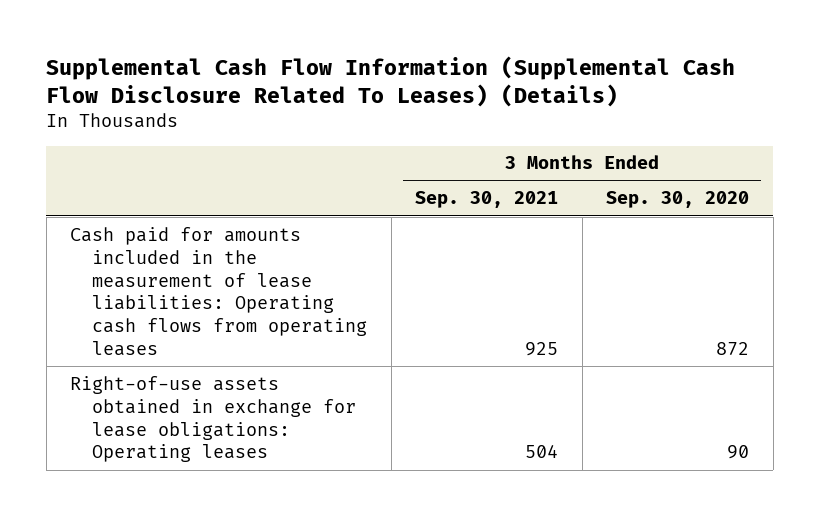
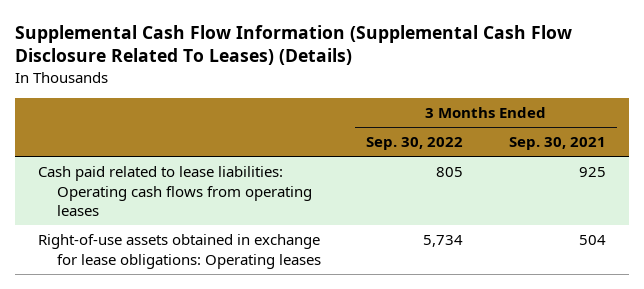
- | 3 Months Ended Sep. 30, 2021 | 3 Months Ended Sep. 30, 2020
+ | 3 Months Ended Sep. 30, 2022 | 3 Months Ended Sep. 30, 2021
- Cash paid for amounts included in the measurement of lease liabilities: Operating cash flows from operating leases | 925 | 872
+ Cash paid related to lease liabilities: Operating cash flows from operating leases | 805 | 925

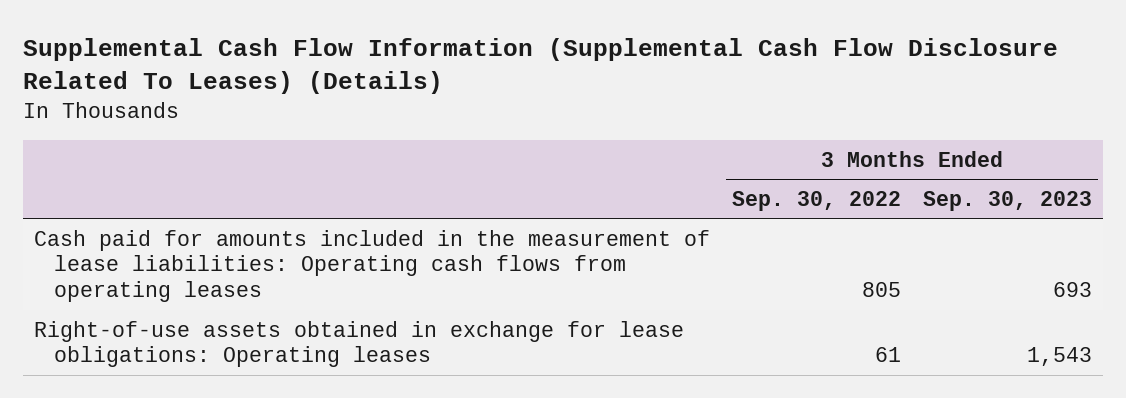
- | 3 Months Ended Sep. 30, 2022 | 3 Months Ended Sep. 30, 2021
+ | 3 Months Ended Sep. 30, 2022 | 3 Months Ended Sep. 30, 2023
- Cash paid related to lease liabilities: Operating cash flows from operating leases | 805 | 925
- Right-of-use assets obtained in exchange for lease obligations: Operating leases | 5,734 | 504
+ Cash paid for amounts included in the measurement of lease liabilities: Operating cash flows from operating leases | 805 | 693
+ Right-of-use assets obtained in exchange for lease obligations: Operating leases | 61 | 1,543

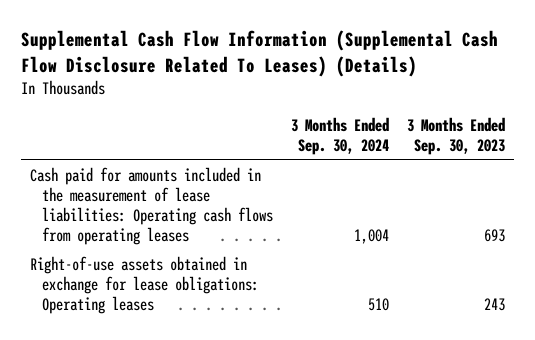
- | 3 Months Ended Sep. 30, 2022 | 3 Months Ended Sep. 30, 2023
+ | 3 Months Ended Sep. 30, 2024 | 3 Months Ended Sep. 30, 2023
- Right-of-use assets obtained in exchange for lease obligations: Operating leases | 61 | 1,543
+ Right-of-use assets obtained in exchange for lease obligations: Operating leases | 510 | 243

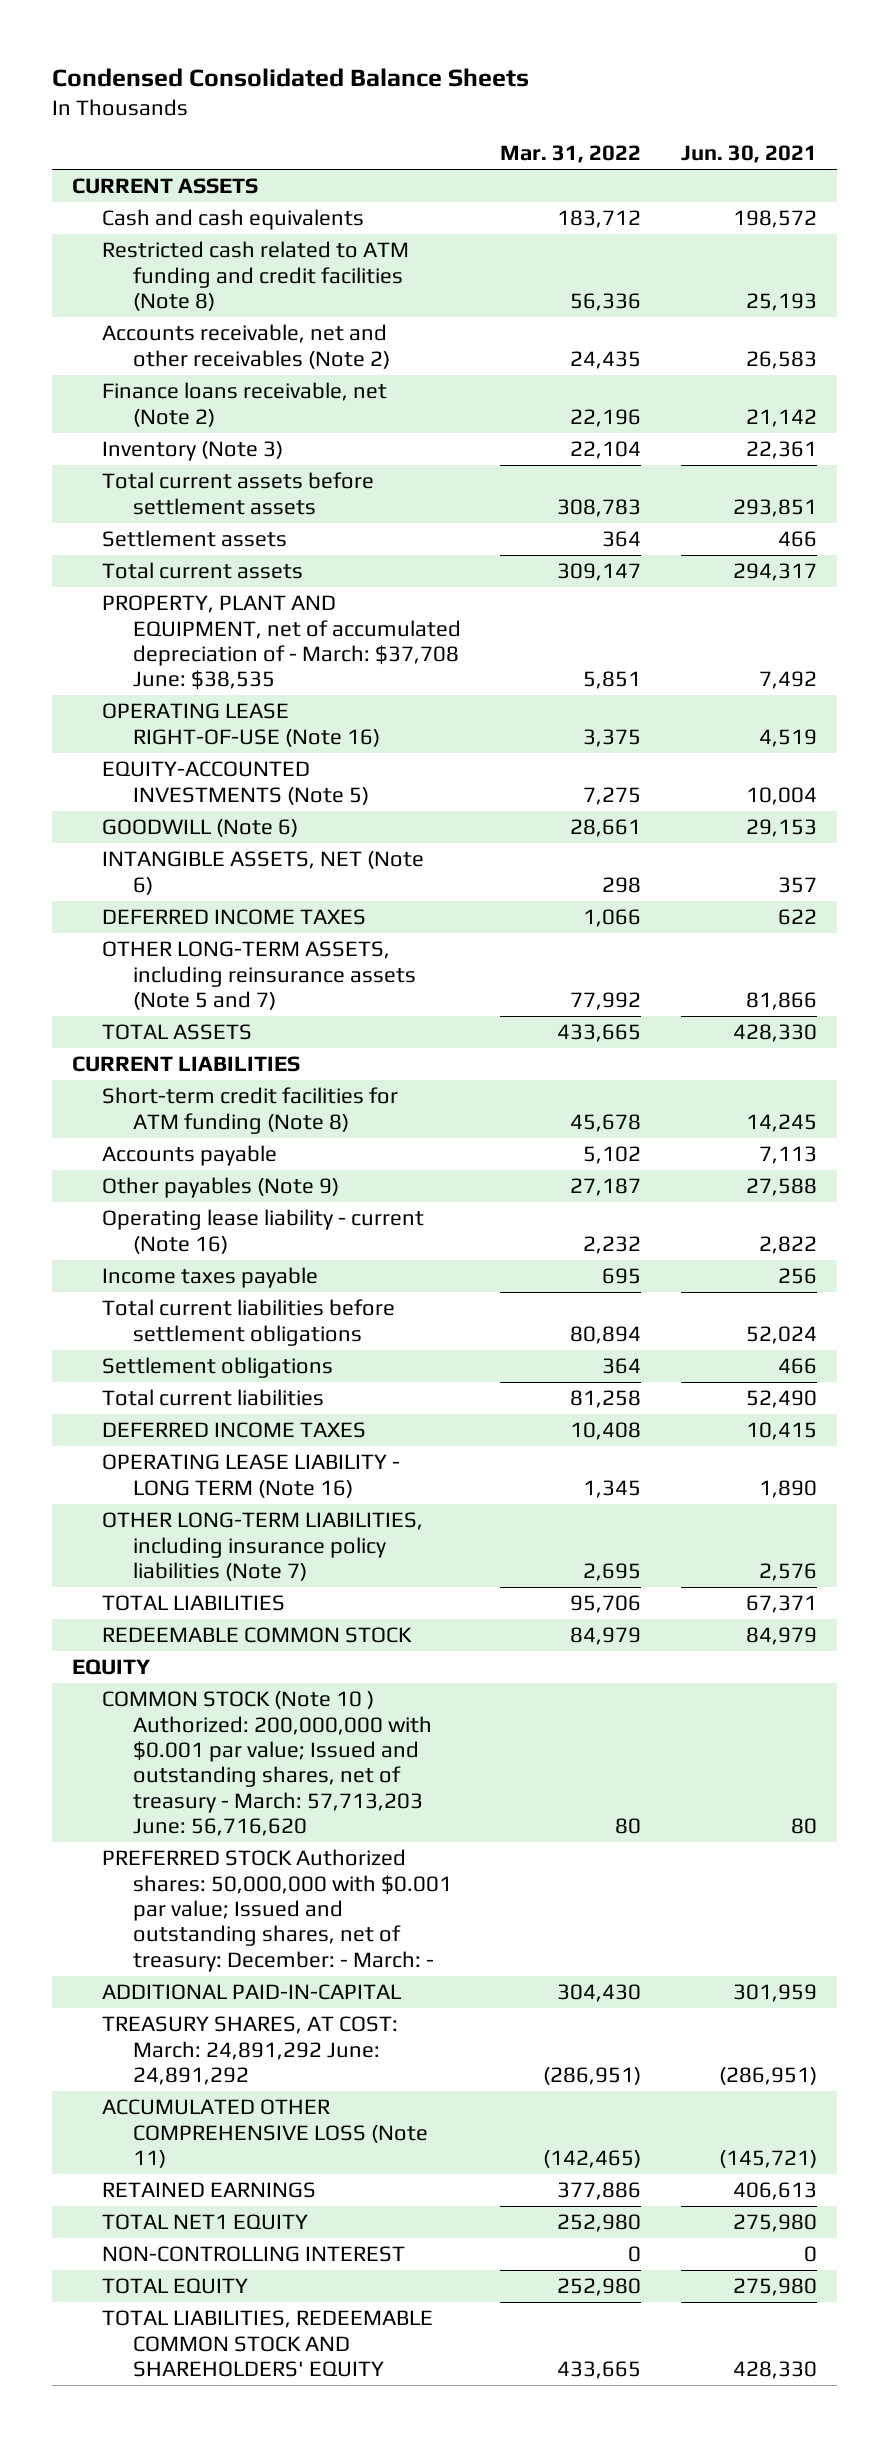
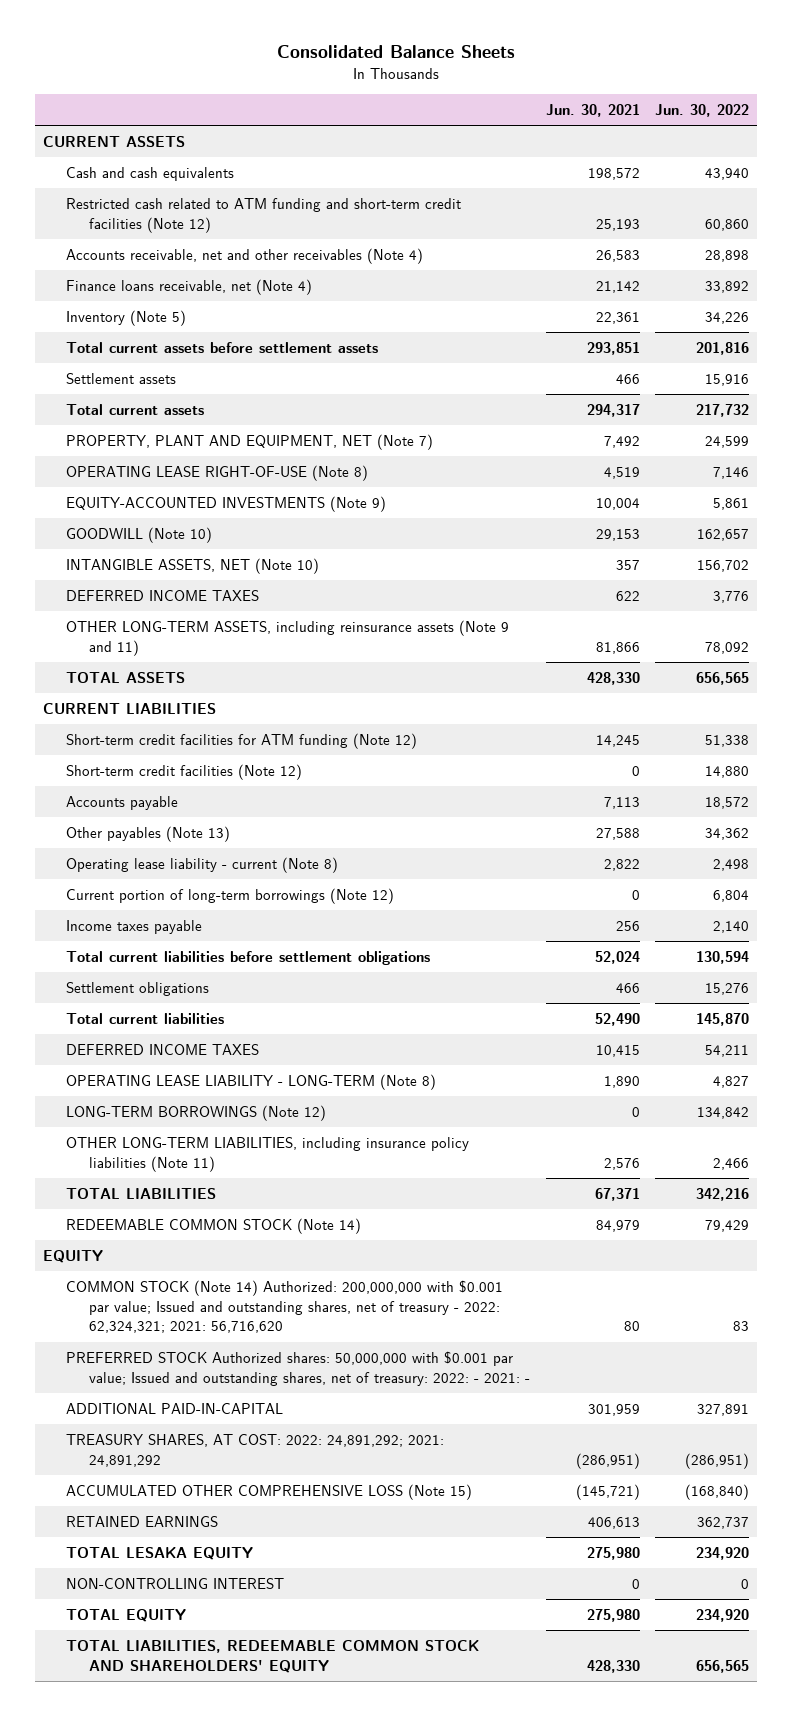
- Condensed Consolidated Balance Sheets
+ Consolidated Balance Sheets
- | Mar. 31, 2022 | Jun. 30, 2021
+ | Jun. 30, 2021 | Jun. 30, 2022
- Restricted cash related to ATM funding and credit facilities (Note 8) | 56,336 | 25,193
- Accounts receivable, net and other receivables (Note 2) | 24,435 | 26,583
- Finance loans receivable, net (Note 2) | 22,196 | 21,142
- Inventory (Note 3) | 22,104 | 22,361
+ Restricted cash related to ATM funding and short-term credit facilities (Note 12) | 25,193 | 60,860
+ Accounts receivable, net and other receivables (Note 4) | 26,583 | 28,898
+ Finance loans receivable, net (Note 4) | 21,142 | 33,892
+ Inventory (Note 5) | 22,361 | 34,226
- PROPERTY, PLANT AND EQUIPMENT, net of accumulated depreciation of - March: $37,708 June: $38,535 | 5,851 | 7,492
- OPERATING LEASE RIGHT-OF-USE (Note 16) | 3,375 | 4,519
- EQUITY-ACCOUNTED INVESTMENTS (Note 5) | 7,275 | 10,004
- GOODWILL (Note 6) | 28,661 | 29,153
- INTANGIBLE ASSETS, NET (Note 6) | 298 | 357
+ PROPERTY, PLANT AND EQUIPMENT, NET (Note 7) | 7,492 | 24,599
+ OPERATING LEASE RIGHT-OF-USE (Note 8) | 4,519 | 7,146
+ EQUITY-ACCOUNTED INVESTMENTS (Note 9) | 10,004 | 5,861
+ GOODWILL (Note 10) | 29,153 | 162,657
+ INTANGIBLE ASSETS, NET (Note 10) | 357 | 156,702
- OTHER LONG-TERM ASSETS, including reinsurance assets (Note 5 and 7) | 77,992 | 81,866
+ OTHER LONG-TERM ASSETS, including reinsurance assets (Note 9 and 11) | 81,866 | 78,092
- Short-term credit facilities for ATM funding (Note 8) | 45,678 | 14,245
+ Short-term credit facilities for ATM funding (Note 12) | 14,245 | 51,338
+ Short-term credit facilities (Note 12) | 0 | 14,880
- Other payables (Note 9) | 27,187 | 27,588
- Operating lease liability - current (Note 16) | 2,232 | 2,822
+ Other payables (Note 13) | 27,588 | 34,362
+ Operating lease liability - current (Note 8) | 2,822 | 2,498
+ Current portion of long-term borrowings (Note 12) | 0 | 6,804
- OPERATING LEASE LIABILITY - LONG TERM (Note 16) | 1,345 | 1,890
- OTHER LONG-TERM LIABILITIES, including insurance policy liabilities (Note 7) | 2,695 | 2,576
+ OPERATING LEASE LIABILITY - LONG-TERM (Note 8) | 1,890 | 4,827
+ LONG-TERM BORROWINGS (Note 12) | 0 | 134,842
+ OTHER LONG-TERM LIABILITIES, including insurance policy liabilities (Note 11) | 2,576 | 2,466
- REDEEMABLE COMMON STOCK | 84,979 | 84,979
+ REDEEMABLE COMMON STOCK (Note 14) | 84,979 | 79,429
- COMMON STOCK (Note 10 ) Authorized: 200,000,000 with $0.001 par value; Issued and outstanding shares, net of treasury - March: 57,713,203 June: 56,716,620 | 80 | 80
- PREFERRED STOCK Authorized shares: 50,000,000 with $0.001 par value; Issued and outstanding shares, net of treasury: December: - March: -
+ COMMON STOCK (Note 14) Authorized: 200,000,000 with $0.001 par value; Issued and outstanding shares, net of treasury - 2022: 62,324,321; 2021: 56,716,620 | 80 | 83
+ PREFERRED STOCK Authorized shares: 50,000,000 with $0.001 par value; Issued and outstanding shares, net of treasury: 2022: - 2021: -
- TREASURY SHARES, AT COST: March: 24,891,292 June: 24,891,292 | (286,951) | (286,951)
- ACCUMULATED OTHER COMPREHENSIVE LOSS (Note 11) | (142,465) | (145,721)
+ TREASURY SHARES, AT COST: 2022: 24,891,292; 2021: 24,891,292 | (286,951) | (286,951)
+ ACCUMULATED OTHER COMPREHENSIVE LOSS (Note 15) | (145,721) | (168,840)
- TOTAL NET1 EQUITY | 252,980 | 275,980
+ TOTAL LESAKA EQUITY | 275,980 | 234,920

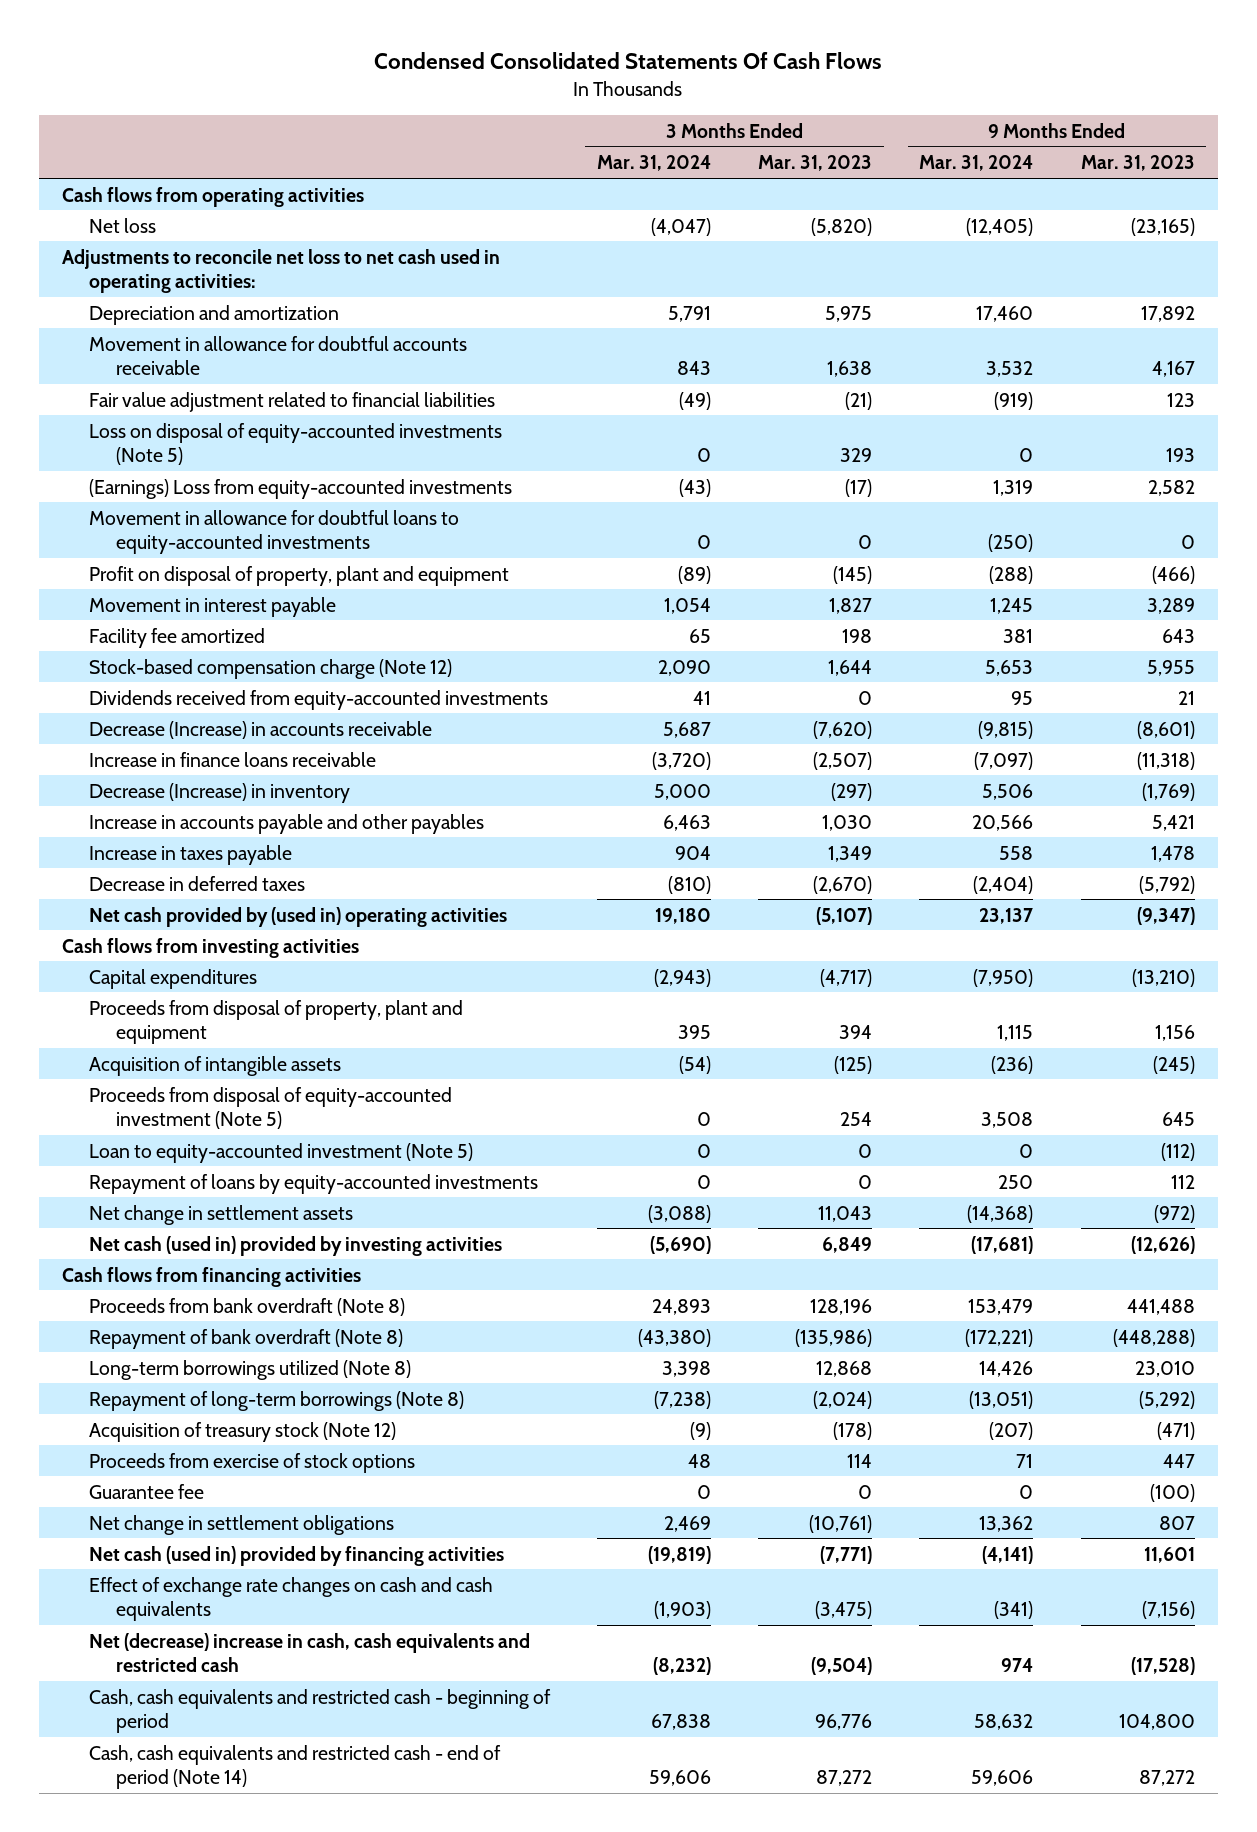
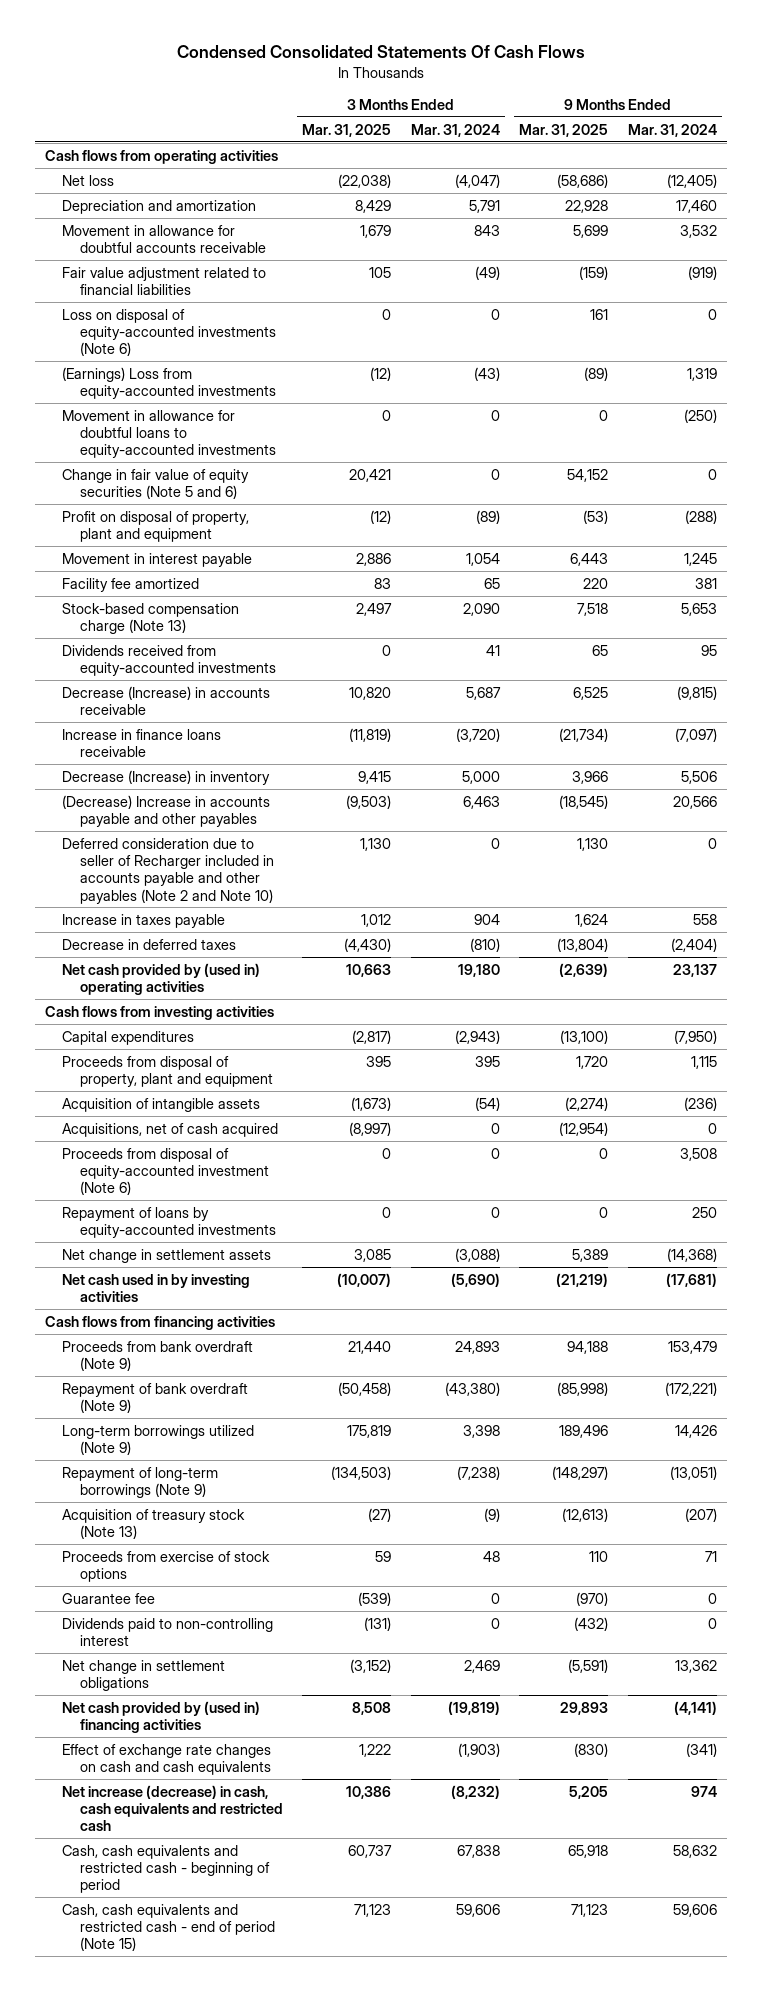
- | 3 Months Ended Mar. 31, 2024 | 3 Months Ended Mar. 31, 2023 | 9 Months Ended Mar. 31, 2024 | 9 Months Ended Mar. 31, 2023
+ | 3 Months Ended Mar. 31, 2025 | 3 Months Ended Mar. 31, 2024 | 9 Months Ended Mar. 31, 2025 | 9 Months Ended Mar. 31, 2024
- Adjustments to reconcile net loss to net cash used in operating activities:
- Loss on disposal of equity-accounted investments (Note 5) | 0 | 329 | 0 | 193
+ Loss on disposal of equity-accounted investments (Note 6) | 0 | 0 | 161 | 0
+ Change in fair value of equity securities (Note 5 and 6) | 20,421 | 0 | 54,152 | 0
- Stock-based compensation charge (Note 12) | 2,090 | 1,644 | 5,653 | 5,955
+ Stock-based compensation charge (Note 13) | 2,497 | 2,090 | 7,518 | 5,653
- Increase in accounts payable and other payables | 6,463 | 1,030 | 20,566 | 5,421
+ (Decrease) Increase in accounts payable and other payables | (9,503) | 6,463 | (18,545) | 20,566
+ Deferred consideration due to seller of Recharger included in accounts payable and other payables (Note 2 and Note 10) | 1,130 | 0 | 1,130 | 0
- Proceeds from disposal of equity-accounted investment (Note 5) | 0 | 254 | 3,508 | 645
- Loan to equity-accounted investment (Note 5) | 0 | 0 | 0 | (112)
+ Acquisitions, net of cash acquired | (8,997) | 0 | (12,954) | 0
+ Proceeds from disposal of equity-accounted investment (Note 6) | 0 | 0 | 0 | 3,508
- Net cash (used in) provided by investing activities | (5,690) | 6,849 | (17,681) | (12,626)
+ Net cash used in by investing activities | (10,007) | (5,690) | (21,219) | (17,681)
- Proceeds from bank overdraft (Note 8) | 24,893 | 128,196 | 153,479 | 441,488
- Repayment of bank overdraft (Note 8) | (43,380) | (135,986) | (172,221) | (448,288)
- Long-term borrowings utilized (Note 8) | 3,398 | 12,868 | 14,426 | 23,010
- Repayment of long-term borrowings (Note 8) | (7,238) | (2,024) | (13,051) | (5,292)
- Acquisition of treasury stock (Note 12) | (9) | (178) | (207) | (471)
+ Proceeds from bank overdraft (Note 9) | 21,440 | 24,893 | 94,188 | 153,479
+ Repayment of bank overdraft (Note 9) | (50,458) | (43,380) | (85,998) | (172,221)
+ Long-term borrowings utilized (Note 9) | 175,819 | 3,398 | 189,496 | 14,426
+ Repayment of long-term borrowings (Note 9) | (134,503) | (7,238) | (148,297) | (13,051)
+ Acquisition of treasury stock (Note 13) | (27) | (9) | (12,613) | (207)
+ Dividends paid to non-controlling interest | (131) | 0 | (432) | 0
- Net cash (used in) provided by financing activities | (19,819) | (7,771) | (4,141) | 11,601
+ Net cash provided by (used in) financing activities | 8,508 | (19,819) | 29,893 | (4,141)
- Net (decrease) increase in cash, cash equivalents and restricted cash | (8,232) | (9,504) | 974 | (17,528)
+ Net increase (decrease) in cash, cash equivalents and restricted cash | 10,386 | (8,232) | 5,205 | 974
- Cash, cash equivalents and restricted cash - end of period (Note 14) | 59,606 | 87,272 | 59,606 | 87,272
+ Cash, cash equivalents and restricted cash - end of period (Note 15) | 71,123 | 59,606 | 71,123 | 59,606

